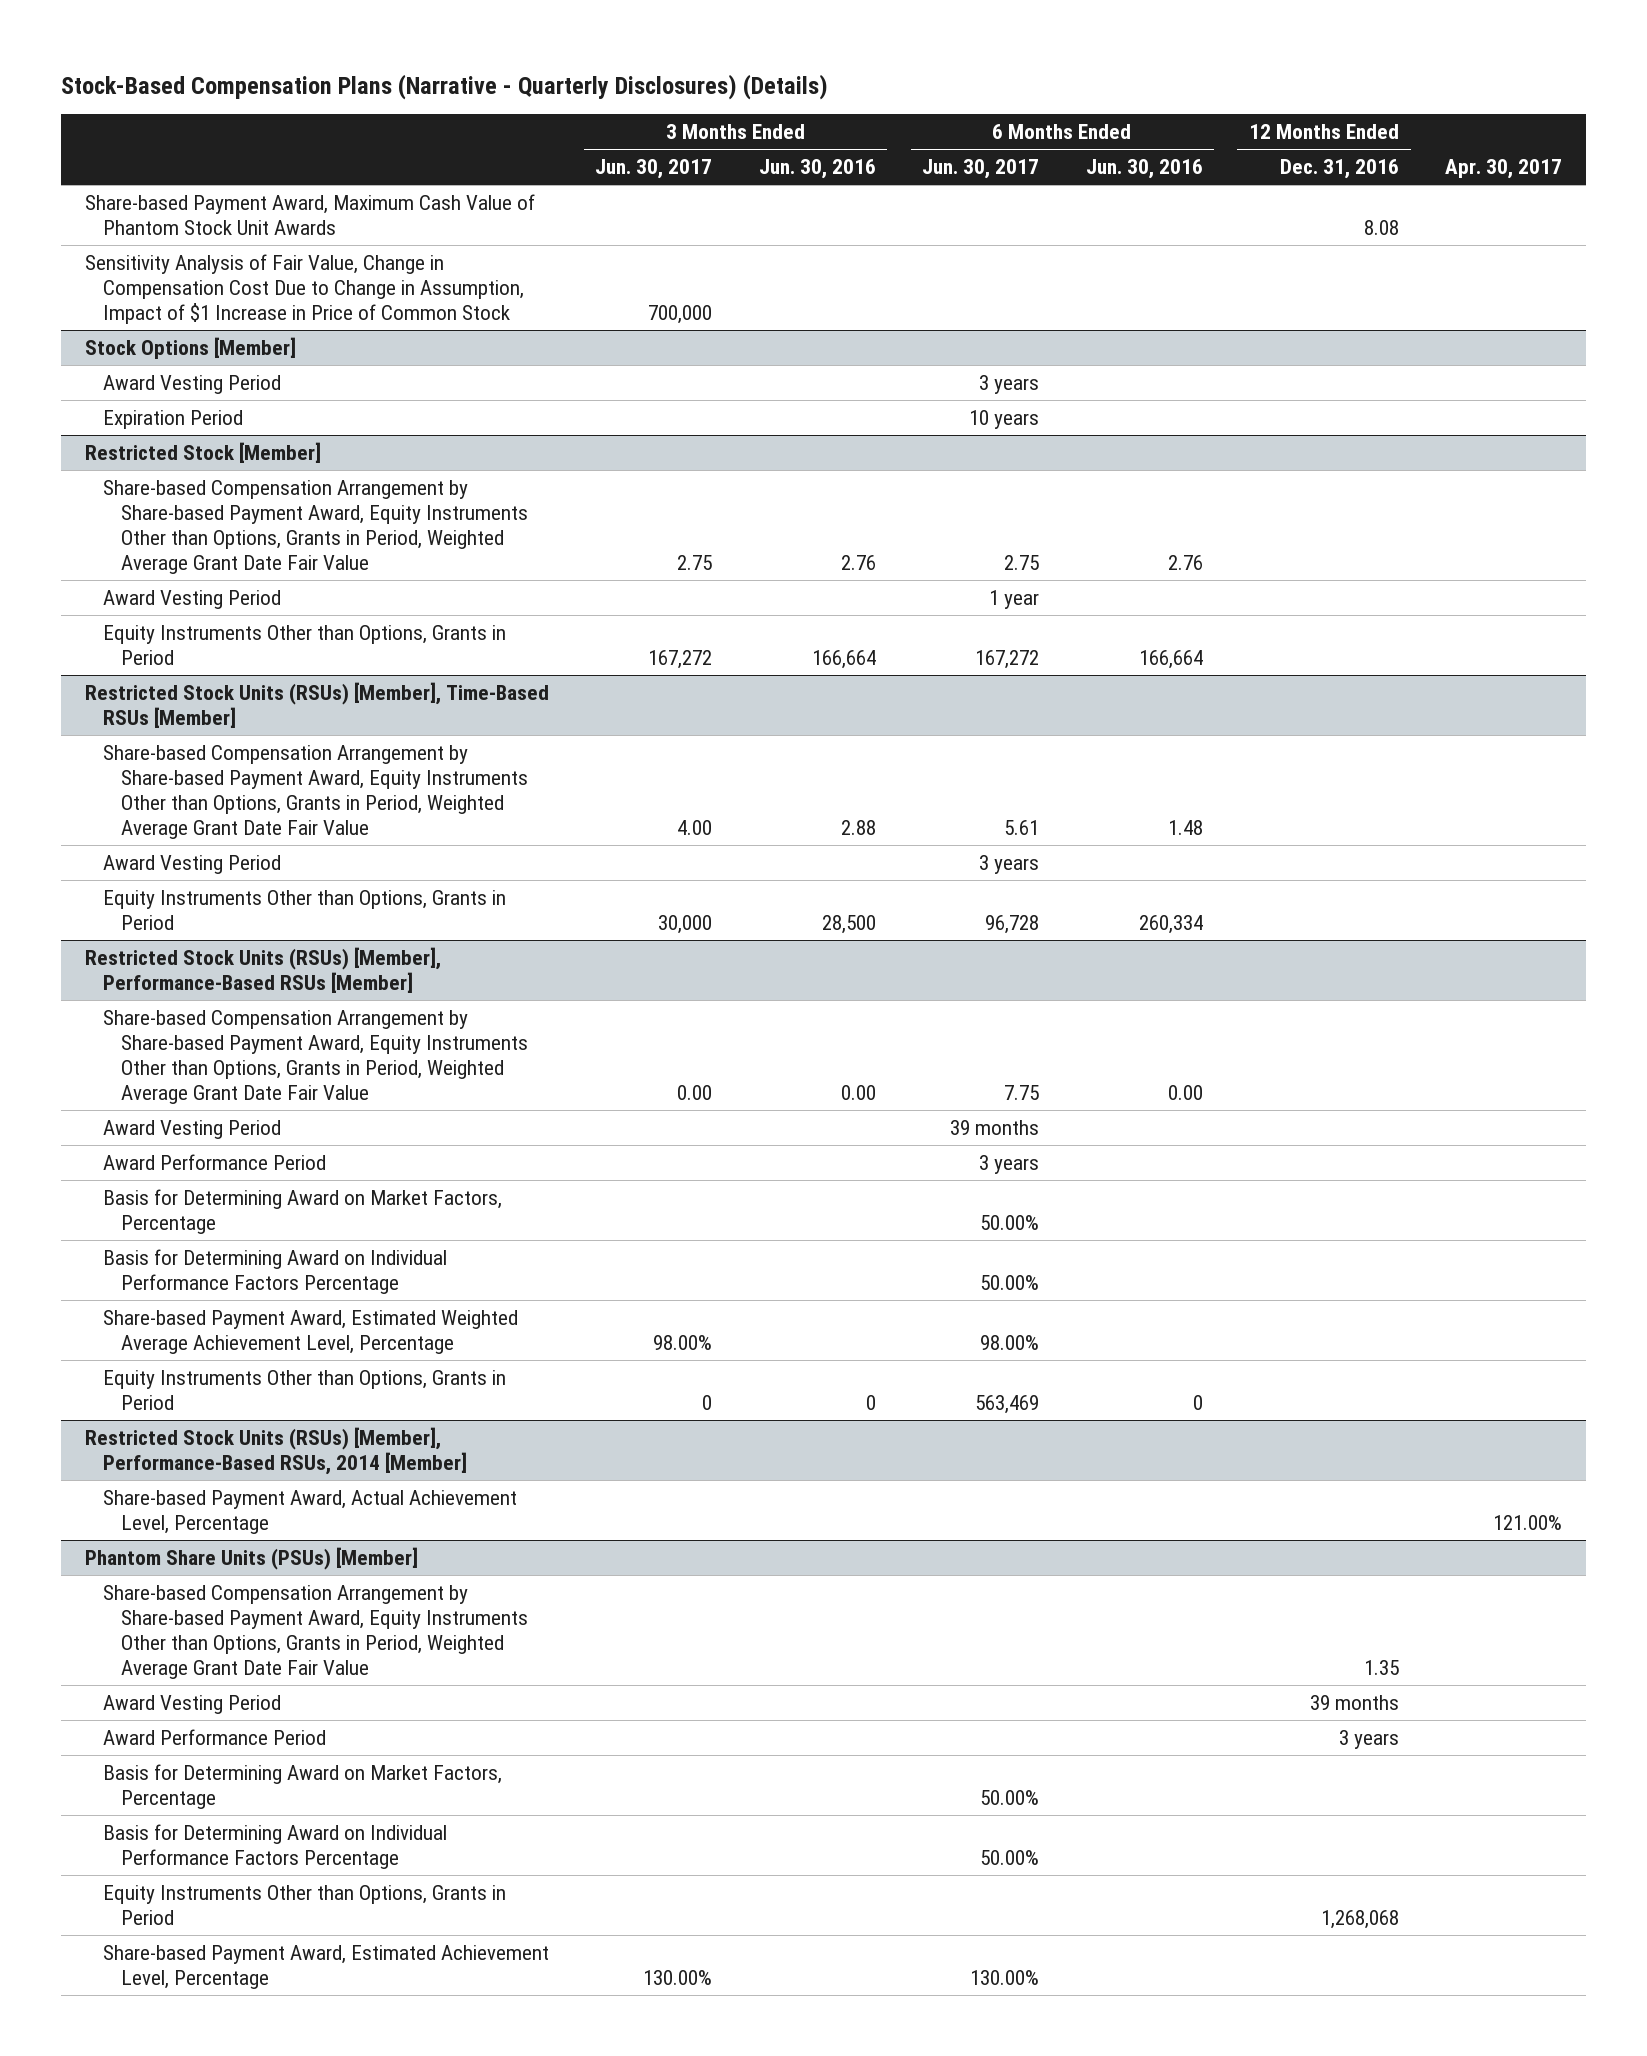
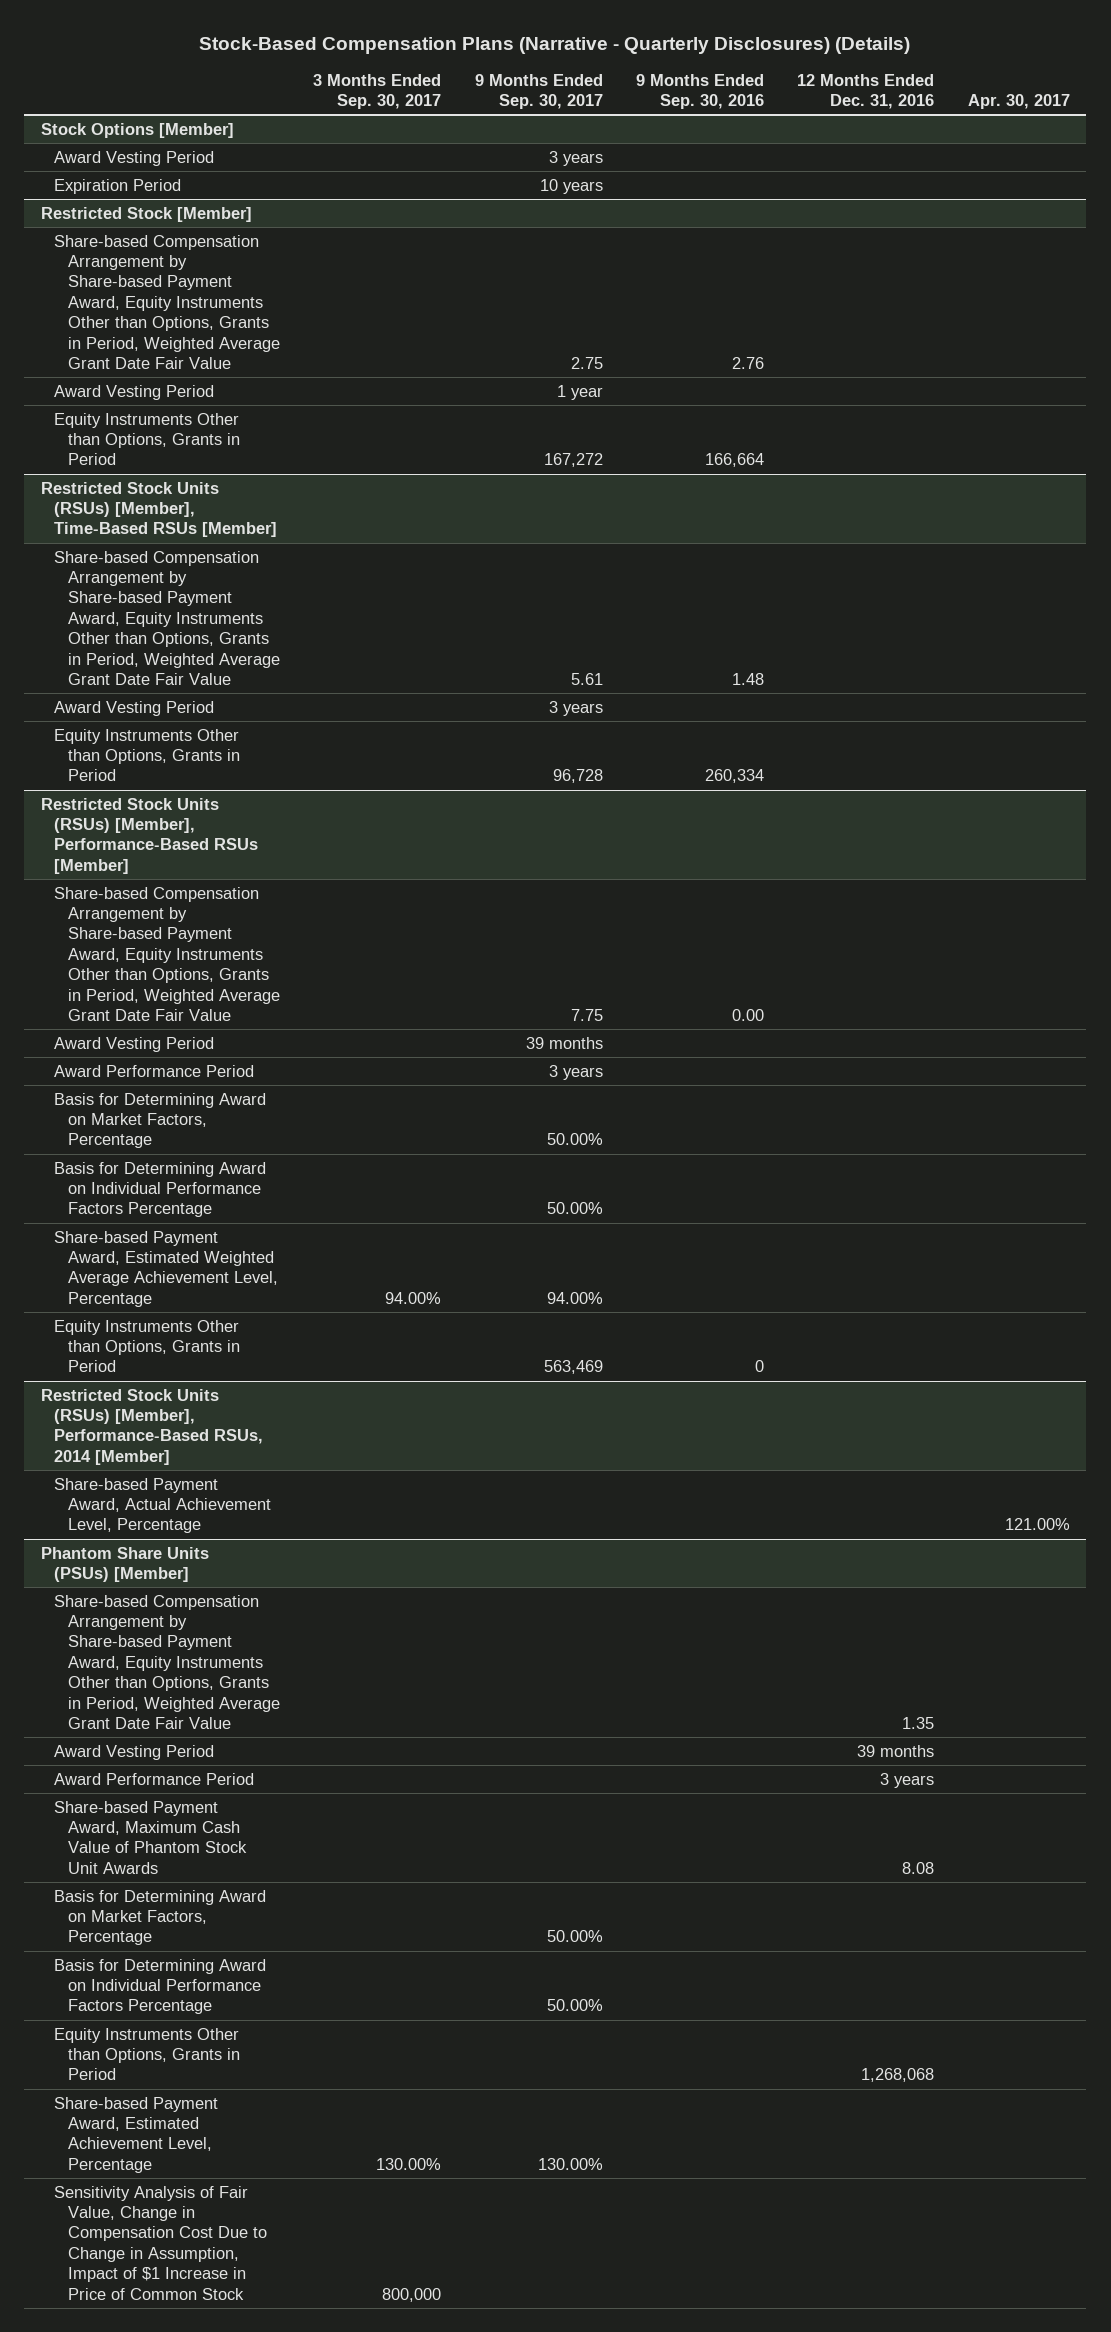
- | 3 Months Ended Jun. 30, 2017 | 3 Months Ended Jun. 30, 2016 | 6 Months Ended Jun. 30, 2017 | 6 Months Ended Jun. 30, 2016 | 12 Months Ended Dec. 31, 2016 | Apr. 30, 2017
+ | 3 Months Ended Sep. 30, 2017 | 9 Months Ended Sep. 30, 2017 | 9 Months Ended Sep. 30, 2016 | 12 Months Ended Dec. 31, 2016 | Apr. 30, 2017
- Share-based Payment Award, Maximum Cash Value of Phantom Stock Unit Awards | | | | | 8.08 |
- Sensitivity Analysis of Fair Value, Change in Compensation Cost Due to Change in Assumption, Impact of $1 Increase in Price of Common Stock | 700,000 | | | | |
@ Phantom Share Units (PSUs) [Member]
+ Share-based Payment Award, Maximum Cash Value of Phantom Stock Unit Awards | | | | 8.08 |
+ Sensitivity Analysis of Fair Value, Change in Compensation Cost Due to Change in Assumption, Impact of $1 Increase in Price of Common Stock | 800,000 | | | |

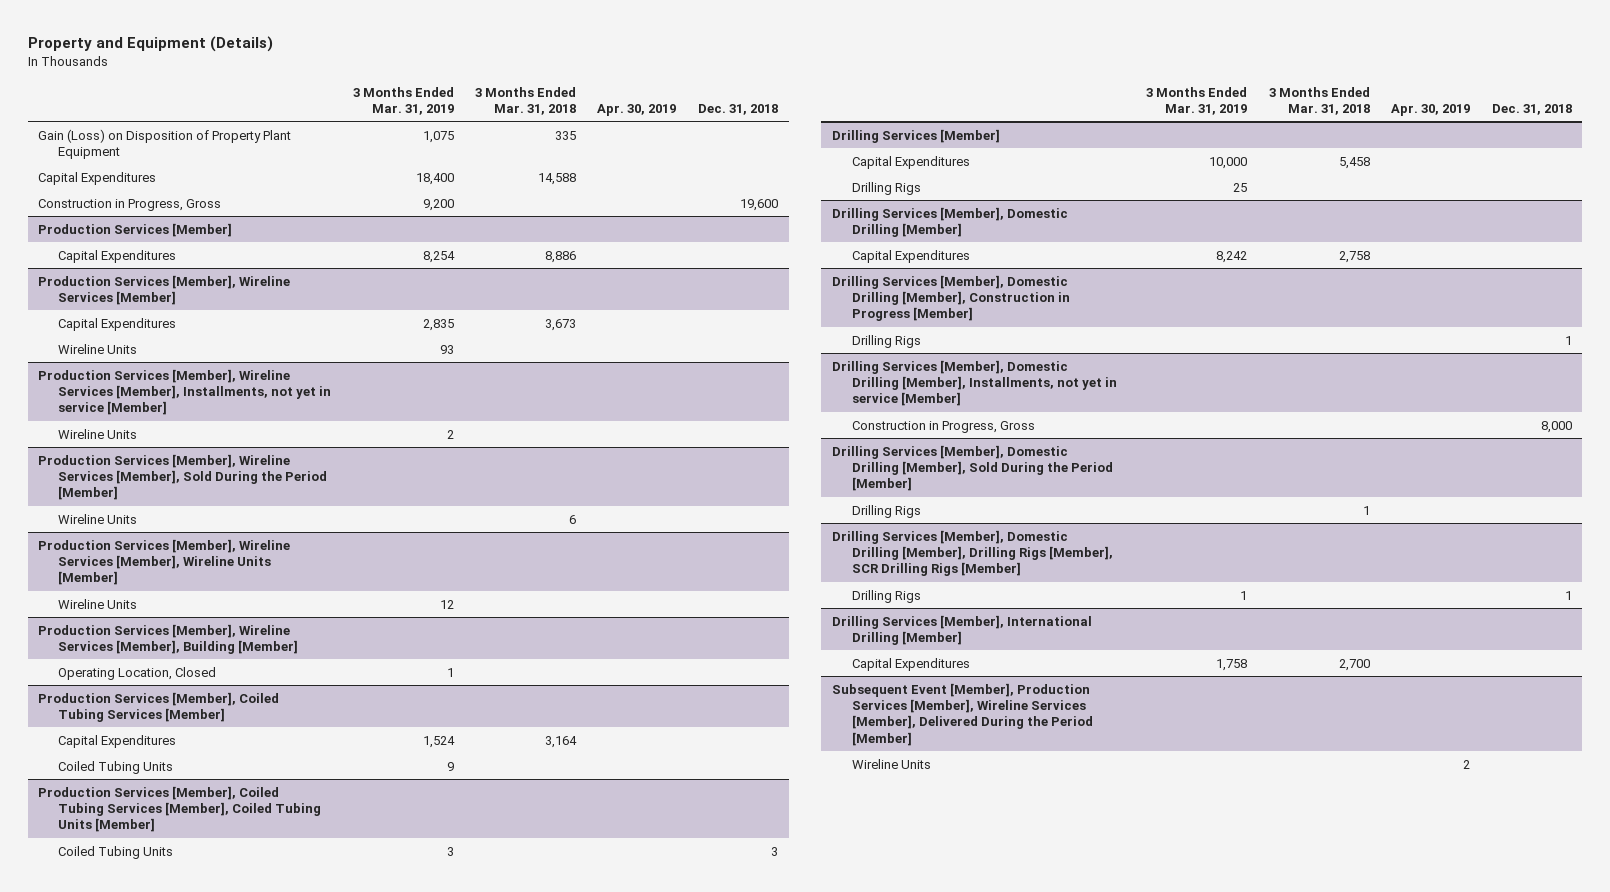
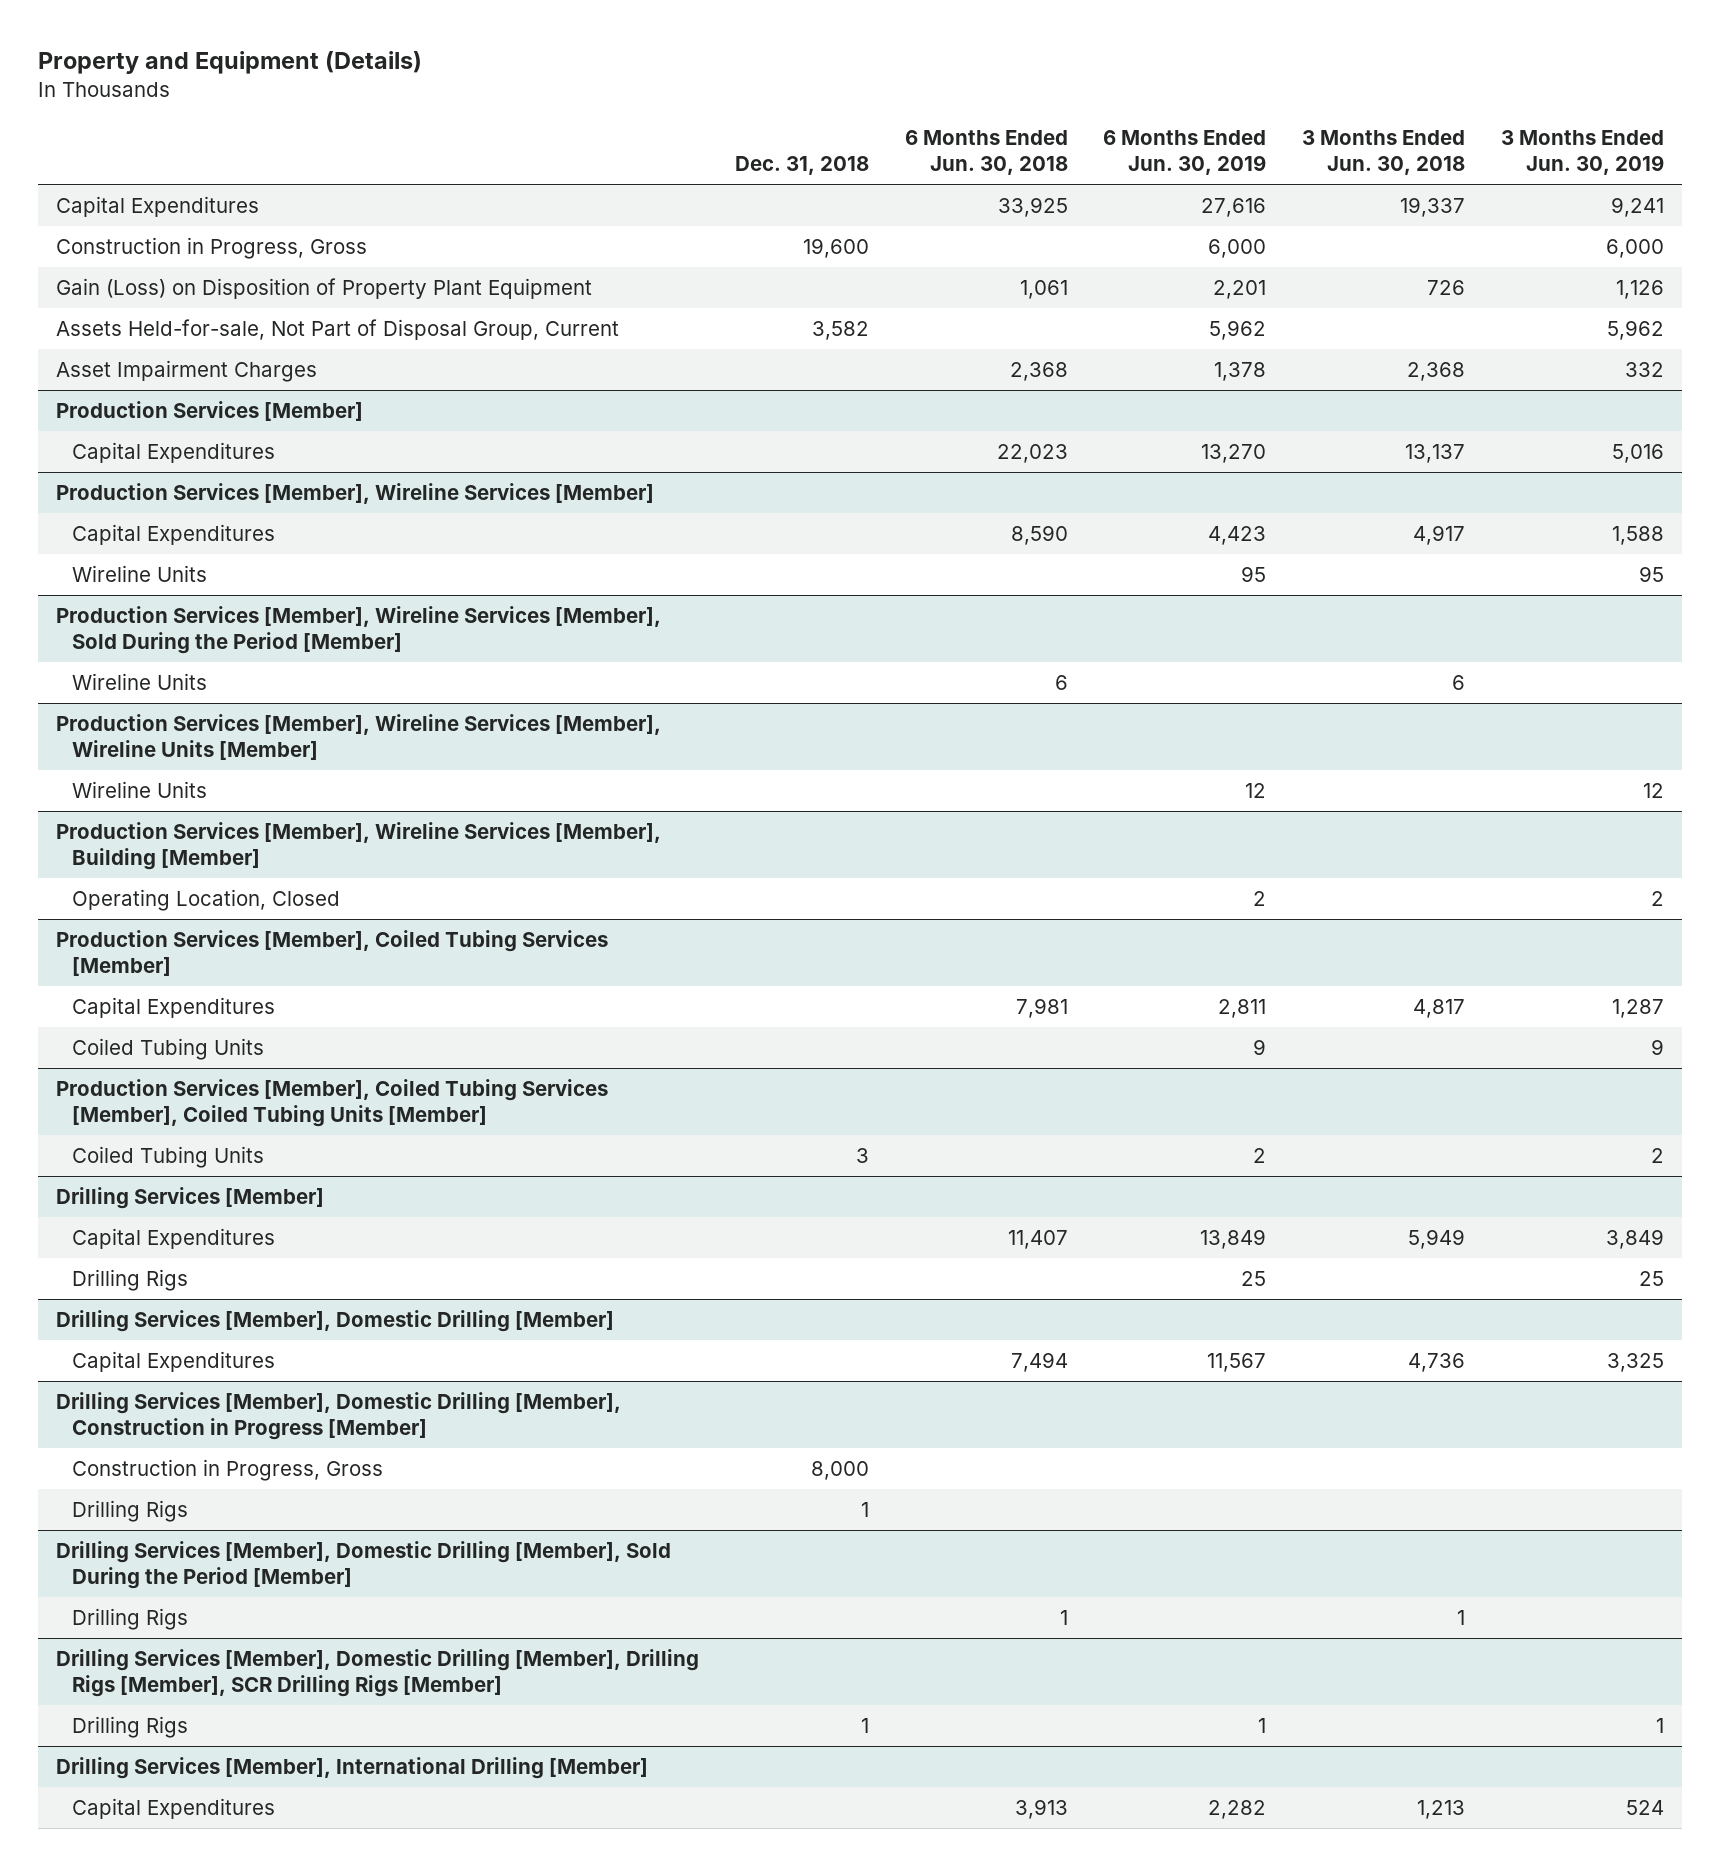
- | 3 Months Ended Mar. 31, 2019 | 3 Months Ended Mar. 31, 2018 | Apr. 30, 2019 | Dec. 31, 2018
+ | Dec. 31, 2018 | 6 Months Ended Jun. 30, 2018 | 6 Months Ended Jun. 30, 2019 | 3 Months Ended Jun. 30, 2018 | 3 Months Ended Jun. 30, 2019
moved down: Gain (Loss) on Disposition of Property Plant Equipment | | 1,061 | 2,201 | 726 | 1,126
+ Assets Held-for-sale, Not Part of Disposal Group, Current | 3,582 | | 5,962 | | 5,962
+ Asset Impairment Charges | | 2,368 | 1,378 | 2,368 | 332
- Production Services [Member], Wireline Services [Member], Installments, not yet in service [Member]
- Wireline Units | 2 | | |
@ Drilling Services [Member], Domestic Drilling [Member], Construction in Progress [Member]
+ Construction in Progress, Gross | 8,000 | | | |
- Drilling Services [Member], Domestic Drilling [Member], Installments, not yet in service [Member]
- Construction in Progress, Gross | | | | 8,000
- Subsequent Event [Member], Production Services [Member], Wireline Services [Member], Delivered During the Period [Member]
- Wireline Units | | | 2 |

